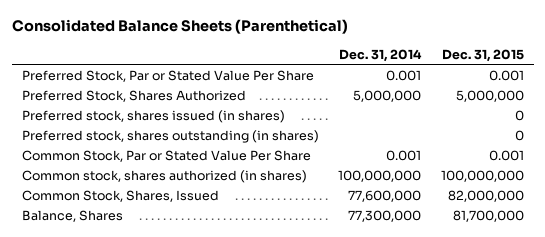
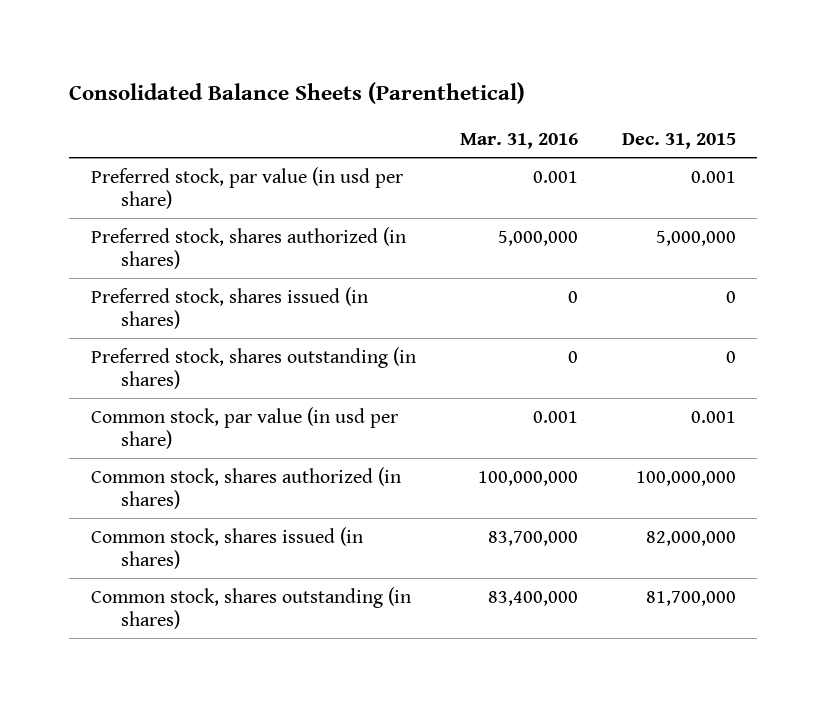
- | Dec. 31, 2014 | Dec. 31, 2015
+ | Mar. 31, 2016 | Dec. 31, 2015
- Preferred Stock, Par or Stated Value Per Share | 0.001 | 0.001
- Preferred Stock, Shares Authorized | 5,000,000 | 5,000,000
+ Preferred stock, par value (in usd per share) | 0.001 | 0.001
+ Preferred stock, shares authorized (in shares) | 5,000,000 | 5,000,000
- Common Stock, Par or Stated Value Per Share | 0.001 | 0.001
+ Common stock, par value (in usd per share) | 0.001 | 0.001
- Common Stock, Shares, Issued | 77,600,000 | 82,000,000
- Balance, Shares | 77,300,000 | 81,700,000
+ Common stock, shares issued (in shares) | 83,700,000 | 82,000,000
+ Common stock, shares outstanding (in shares) | 83,400,000 | 81,700,000

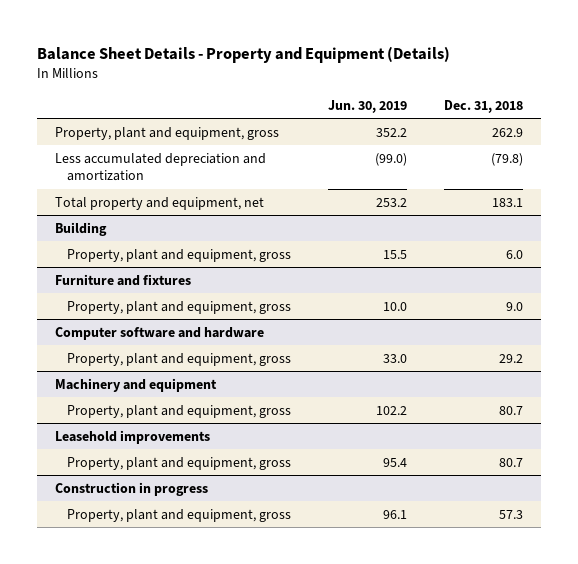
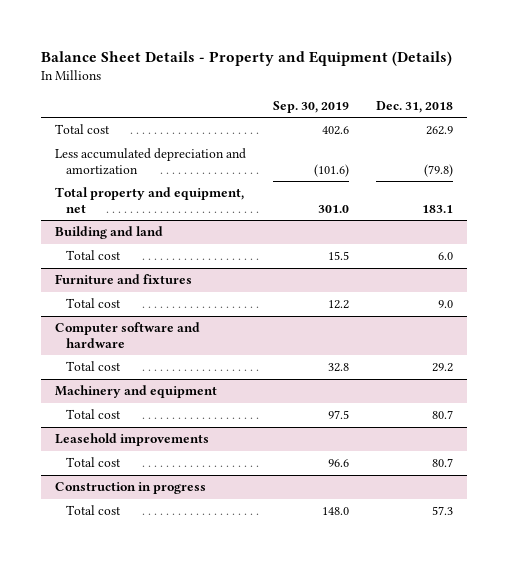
- | Jun. 30, 2019 | Dec. 31, 2018
+ | Sep. 30, 2019 | Dec. 31, 2018
- Property, plant and equipment, gross | 352.2 | 262.9
+ Total cost | 402.6 | 262.9
- Building
- Property, plant and equipment, gross | 15.5 | 6.0
+ Building and land
+ Total cost | 15.5 | 6.0
@ Furniture and fixtures
- Property, plant and equipment, gross | 10.0 | 9.0
+ Total cost | 12.2 | 9.0
@ Computer software and hardware
- Property, plant and equipment, gross | 33.0 | 29.2
+ Total cost | 32.8 | 29.2
@ Machinery and equipment
- Property, plant and equipment, gross | 102.2 | 80.7
+ Total cost | 97.5 | 80.7
@ Leasehold improvements
- Property, plant and equipment, gross | 95.4 | 80.7
+ Total cost | 96.6 | 80.7
@ Construction in progress
- Property, plant and equipment, gross | 96.1 | 57.3
+ Total cost | 148.0 | 57.3

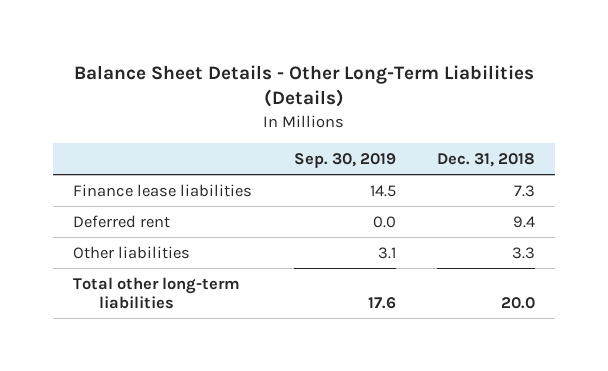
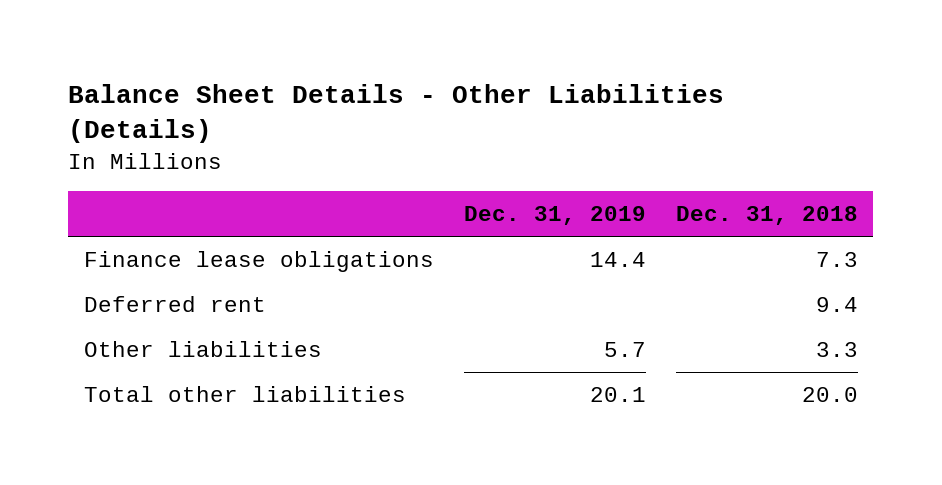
- Balance Sheet Details - Other Long-Term Liabilities (Details)
+ Balance Sheet Details - Other Liabilities (Details)
- | Sep. 30, 2019 | Dec. 31, 2018
+ | Dec. 31, 2019 | Dec. 31, 2018
- Finance lease liabilities | 14.5 | 7.3
+ Finance lease obligations | 14.4 | 7.3
- Total other long-term liabilities | 17.6 | 20.0
+ Total other liabilities | 20.1 | 20.0

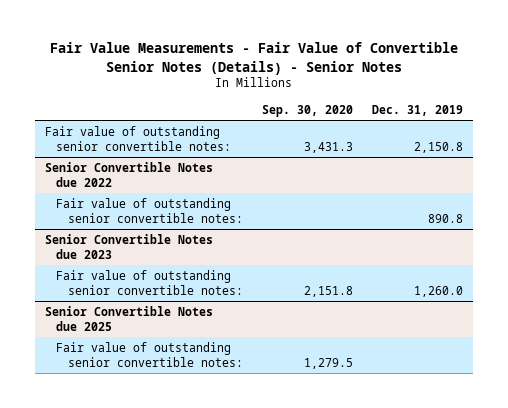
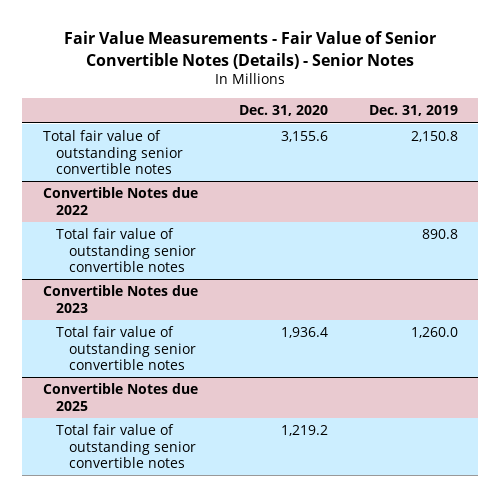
- Fair Value Measurements - Fair Value of Convertible Senior Notes (Details) - Senior Notes
+ Fair Value Measurements - Fair Value of Senior Convertible Notes (Details) - Senior Notes
- | Sep. 30, 2020 | Dec. 31, 2019
+ | Dec. 31, 2020 | Dec. 31, 2019
- Fair value of outstanding senior convertible notes: | 3,431.3 | 2,150.8
- Senior Convertible Notes due 2022
- Fair value of outstanding senior convertible notes: | | 890.8
- Senior Convertible Notes due 2023
- Fair value of outstanding senior convertible notes: | 2,151.8 | 1,260.0
- Senior Convertible Notes due 2025
- Fair value of outstanding senior convertible notes: | 1,279.5 |
+ Total fair value of outstanding senior convertible notes | 3,155.6 | 2,150.8
+ Convertible Notes due 2022
+ Total fair value of outstanding senior convertible notes | | 890.8
+ Convertible Notes due 2023
+ Total fair value of outstanding senior convertible notes | 1,936.4 | 1,260.0
+ Convertible Notes due 2025
+ Total fair value of outstanding senior convertible notes | 1,219.2 |

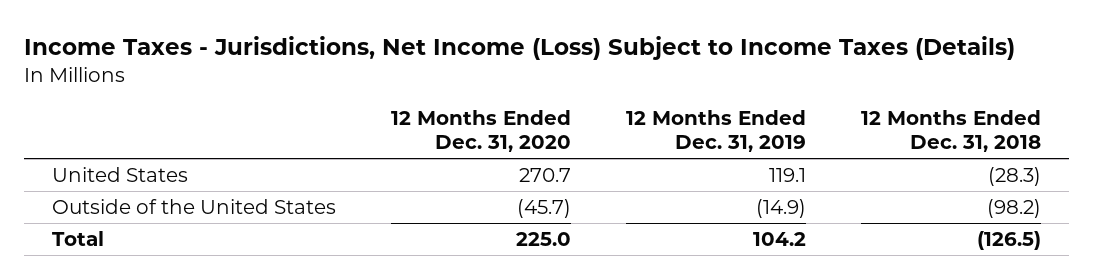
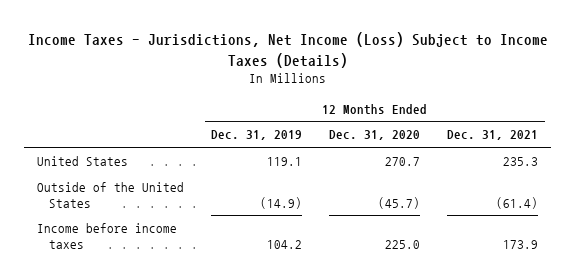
- | 12 Months Ended Dec. 31, 2020 | 12 Months Ended Dec. 31, 2019 | 12 Months Ended Dec. 31, 2018
+ | 12 Months Ended Dec. 31, 2019 | 12 Months Ended Dec. 31, 2020 | 12 Months Ended Dec. 31, 2021
- Total | 225.0 | 104.2 | (126.5)
+ Income before income taxes | 104.2 | 225.0 | 173.9

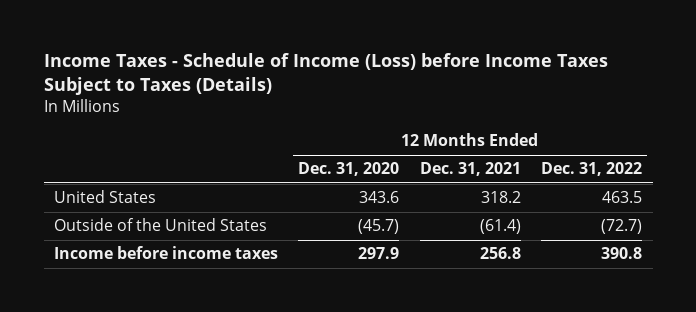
- Income Taxes - Jurisdictions, Net Income (Loss) Subject to Income Taxes (Details)
+ Income Taxes - Schedule of Income (Loss) before Income Taxes Subject to Taxes (Details)
- | 12 Months Ended Dec. 31, 2019 | 12 Months Ended Dec. 31, 2020 | 12 Months Ended Dec. 31, 2021
+ | 12 Months Ended Dec. 31, 2020 | 12 Months Ended Dec. 31, 2021 | 12 Months Ended Dec. 31, 2022
- United States | 119.1 | 270.7 | 235.3
+ United States | 343.6 | 318.2 | 463.5
- Income before income taxes | 104.2 | 225.0 | 173.9
+ Income before income taxes | 297.9 | 256.8 | 390.8

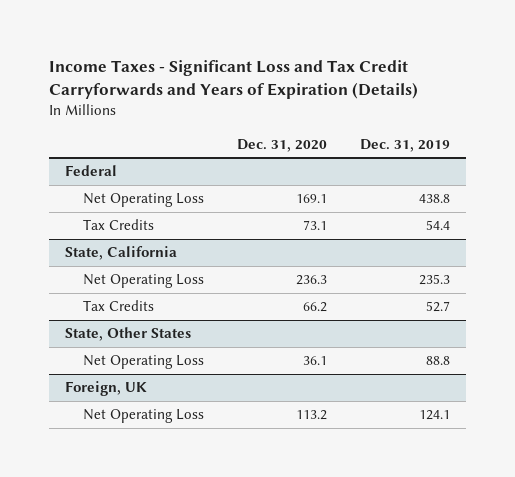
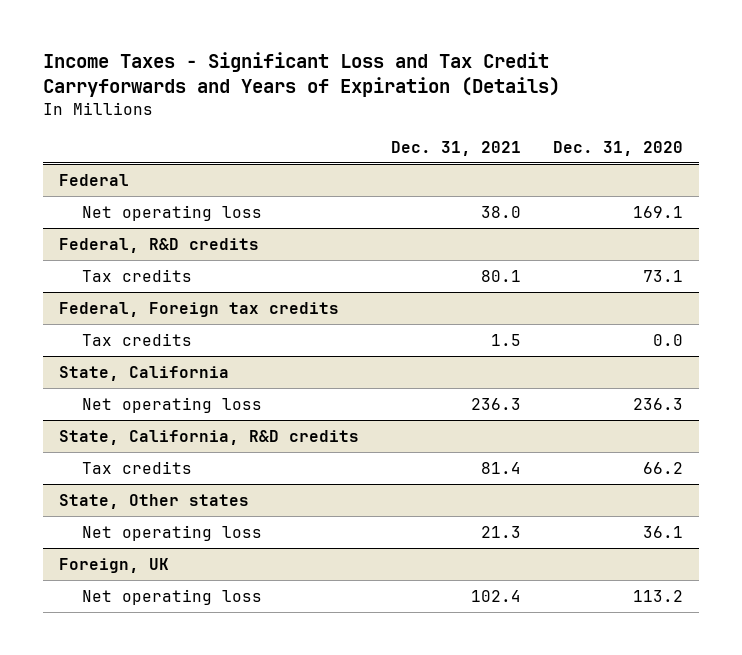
- | Dec. 31, 2020 | Dec. 31, 2019
+ | Dec. 31, 2021 | Dec. 31, 2020
@ Federal
- Net Operating Loss | 169.1 | 438.8
- Tax Credits | 73.1 | 54.4
+ Net operating loss | 38.0 | 169.1
+ Federal, R&D credits
+ Tax credits | 80.1 | 73.1
+ Federal, Foreign tax credits
+ Tax credits | 1.5 | 0.0
@ State, California
- Net Operating Loss | 236.3 | 235.3
- Tax Credits | 66.2 | 52.7
- State, Other States
- Net Operating Loss | 36.1 | 88.8
@ State, California
+ Net operating loss | 236.3 | 236.3
+ State, California, R&D credits
+ Tax credits | 81.4 | 66.2
+ State, Other states
+ Net operating loss | 21.3 | 36.1
@ Foreign, UK
- Net Operating Loss | 113.2 | 124.1
+ Net operating loss | 102.4 | 113.2

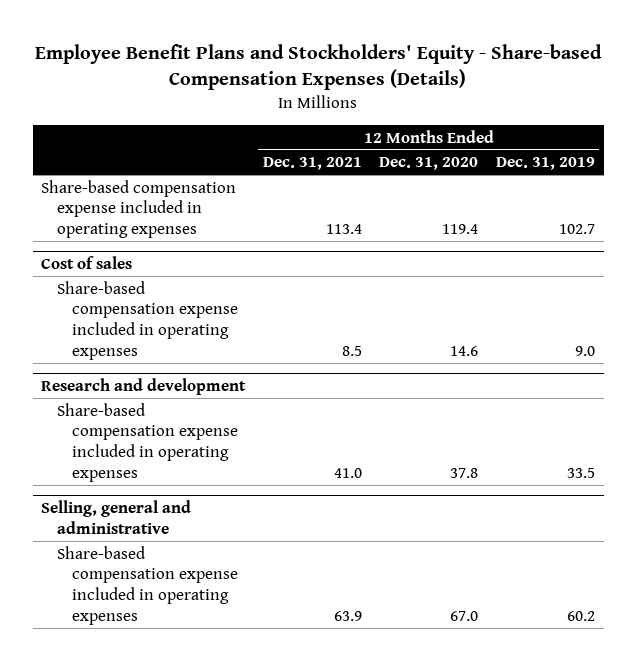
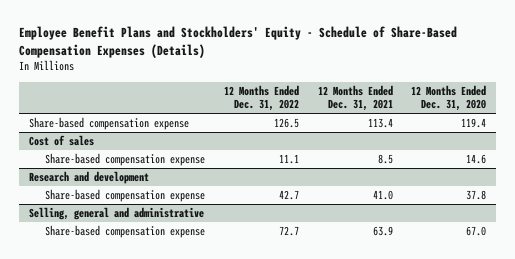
- Employee Benefit Plans and Stockholders' Equity - Share-based Compensation Expenses (Details)
+ Employee Benefit Plans and Stockholders' Equity - Schedule of Share-Based Compensation Expenses (Details)
- | 12 Months Ended Dec. 31, 2021 | 12 Months Ended Dec. 31, 2020 | 12 Months Ended Dec. 31, 2019
+ | 12 Months Ended Dec. 31, 2022 | 12 Months Ended Dec. 31, 2021 | 12 Months Ended Dec. 31, 2020
- Share-based compensation expense included in operating expenses | 113.4 | 119.4 | 102.7
+ Share-based compensation expense | 126.5 | 113.4 | 119.4
@ Cost of sales
- Share-based compensation expense included in operating expenses | 8.5 | 14.6 | 9.0
+ Share-based compensation expense | 11.1 | 8.5 | 14.6
@ Research and development
- Share-based compensation expense included in operating expenses | 41.0 | 37.8 | 33.5
+ Share-based compensation expense | 42.7 | 41.0 | 37.8
@ Selling, general and administrative
- Share-based compensation expense included in operating expenses | 63.9 | 67.0 | 60.2
+ Share-based compensation expense | 72.7 | 63.9 | 67.0

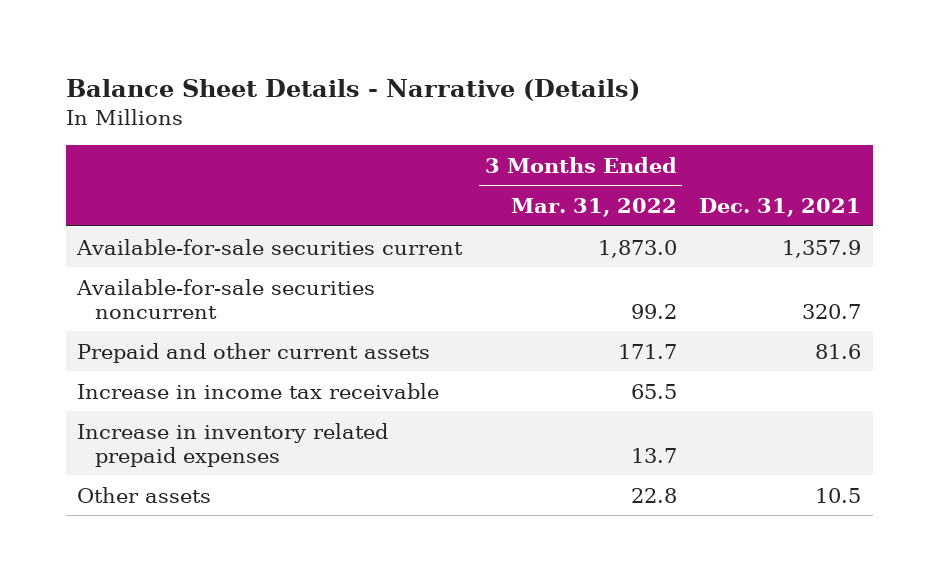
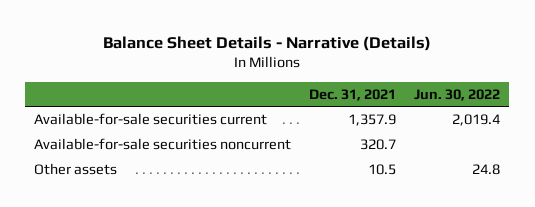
- | 3 Months Ended Mar. 31, 2022 | Dec. 31, 2021
+ | Dec. 31, 2021 | Jun. 30, 2022
- Prepaid and other current assets | 171.7 | 81.6
- Increase in income tax receivable | 65.5 |
- Increase in inventory related prepaid expenses | 13.7 |

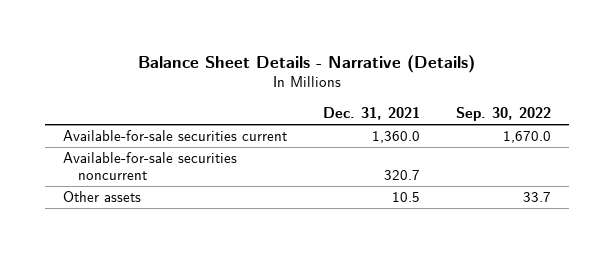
- | Dec. 31, 2021 | Jun. 30, 2022
+ | Dec. 31, 2021 | Sep. 30, 2022
- Available-for-sale securities current | 1,357.9 | 2,019.4
+ Available-for-sale securities current | 1,360.0 | 1,670.0

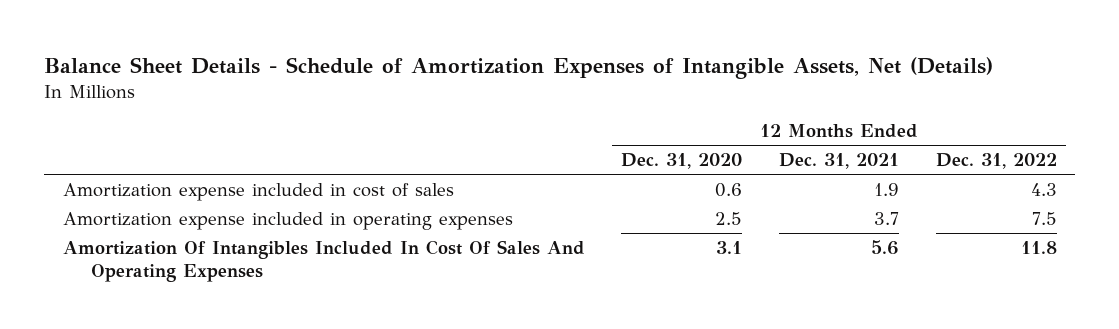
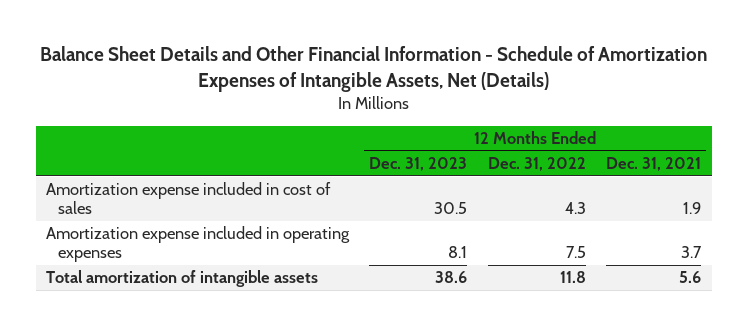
- Balance Sheet Details - Schedule of Amortization Expenses of Intangible Assets, Net (Details)
+ Balance Sheet Details and Other Financial Information - Schedule of Amortization Expenses of Intangible Assets, Net (Details)
- | 12 Months Ended Dec. 31, 2020 | 12 Months Ended Dec. 31, 2021 | 12 Months Ended Dec. 31, 2022
+ | 12 Months Ended Dec. 31, 2023 | 12 Months Ended Dec. 31, 2022 | 12 Months Ended Dec. 31, 2021
- Amortization Of Intangibles Included In Cost Of Sales And Operating Expenses | 3.1 | 5.6 | 11.8
+ Total amortization of intangible assets | 38.6 | 11.8 | 5.6

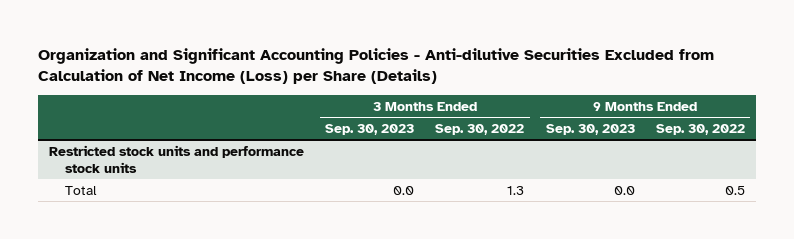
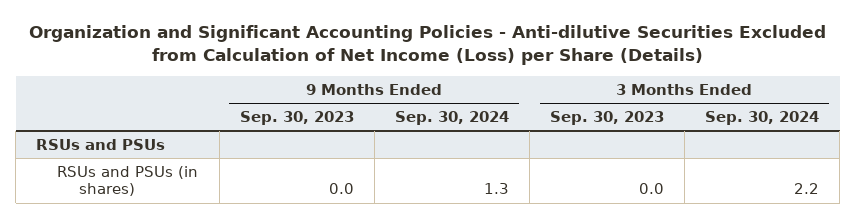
- | 3 Months Ended Sep. 30, 2023 | 3 Months Ended Sep. 30, 2022 | 9 Months Ended Sep. 30, 2023 | 9 Months Ended Sep. 30, 2022
+ | 9 Months Ended Sep. 30, 2023 | 9 Months Ended Sep. 30, 2024 | 3 Months Ended Sep. 30, 2023 | 3 Months Ended Sep. 30, 2024
- Restricted stock units and performance stock units
- Total | 0.0 | 1.3 | 0.0 | 0.5
+ RSUs and PSUs
+ RSUs and PSUs (in shares) | 0.0 | 1.3 | 0.0 | 2.2

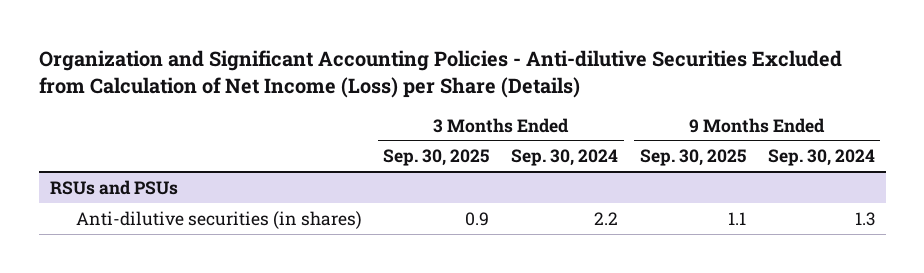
- | 9 Months Ended Sep. 30, 2023 | 9 Months Ended Sep. 30, 2024 | 3 Months Ended Sep. 30, 2023 | 3 Months Ended Sep. 30, 2024
+ | 3 Months Ended Sep. 30, 2025 | 3 Months Ended Sep. 30, 2024 | 9 Months Ended Sep. 30, 2025 | 9 Months Ended Sep. 30, 2024
@ RSUs and PSUs
- RSUs and PSUs (in shares) | 0.0 | 1.3 | 0.0 | 2.2
+ Anti-dilutive securities (in shares) | 0.9 | 2.2 | 1.1 | 1.3

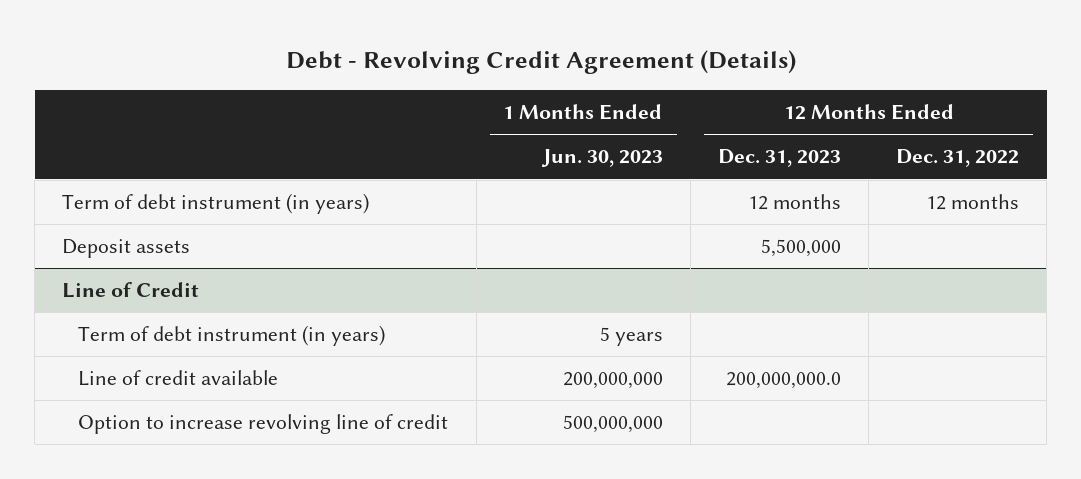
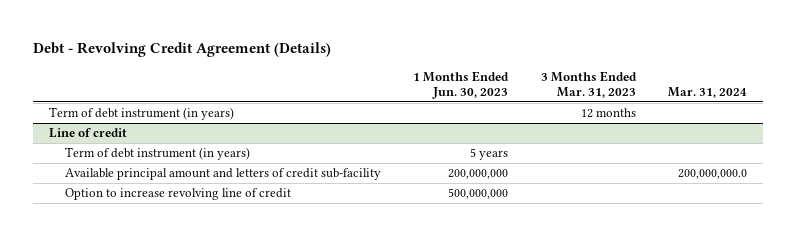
- | 1 Months Ended Jun. 30, 2023 | 12 Months Ended Dec. 31, 2023 | 12 Months Ended Dec. 31, 2022
+ | 1 Months Ended Jun. 30, 2023 | 3 Months Ended Mar. 31, 2023 | Mar. 31, 2024
- Deposit assets | | 5,500,000 |
- Line of Credit
+ Line of credit
- Line of credit available | 200,000,000 | 200,000,000.0 |
+ Available principal amount and letters of credit sub-facility | 200,000,000 | | 200,000,000.0

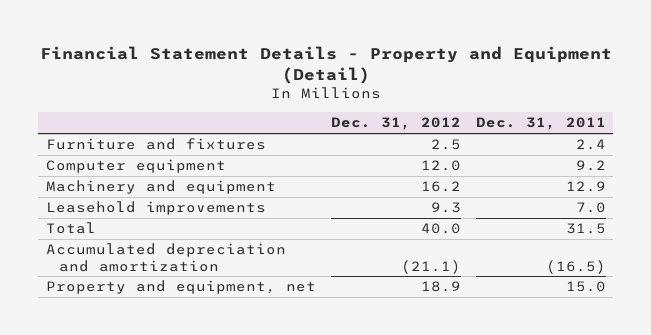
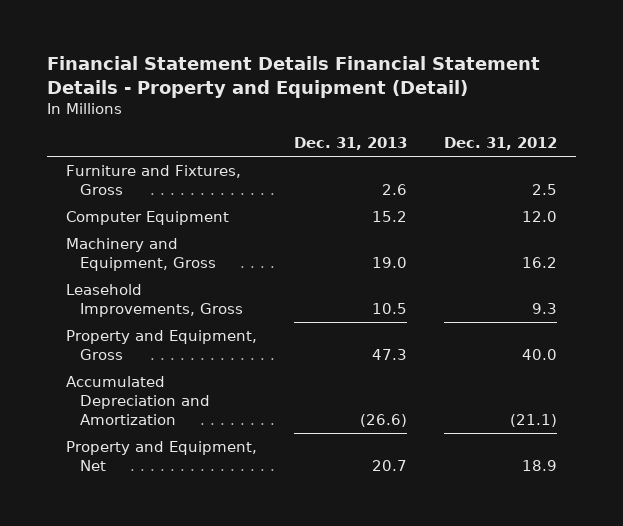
- Financial Statement Details - Property and Equipment (Detail)
+ Financial Statement Details Financial Statement Details - Property and Equipment (Detail)
- | Dec. 31, 2012 | Dec. 31, 2011
+ | Dec. 31, 2013 | Dec. 31, 2012
- Furniture and fixtures | 2.5 | 2.4
- Computer equipment | 12.0 | 9.2
- Machinery and equipment | 16.2 | 12.9
- Leasehold improvements | 9.3 | 7.0
- Total | 40.0 | 31.5
- Accumulated depreciation and amortization | (21.1) | (16.5)
- Property and equipment, net | 18.9 | 15.0
+ Furniture and Fixtures, Gross | 2.6 | 2.5
+ Computer Equipment | 15.2 | 12.0
+ Machinery and Equipment, Gross | 19.0 | 16.2
+ Leasehold Improvements, Gross | 10.5 | 9.3
+ Property and Equipment, Gross | 47.3 | 40.0
+ Accumulated Depreciation and Amortization | (26.6) | (21.1)
+ Property and Equipment, Net | 20.7 | 18.9

